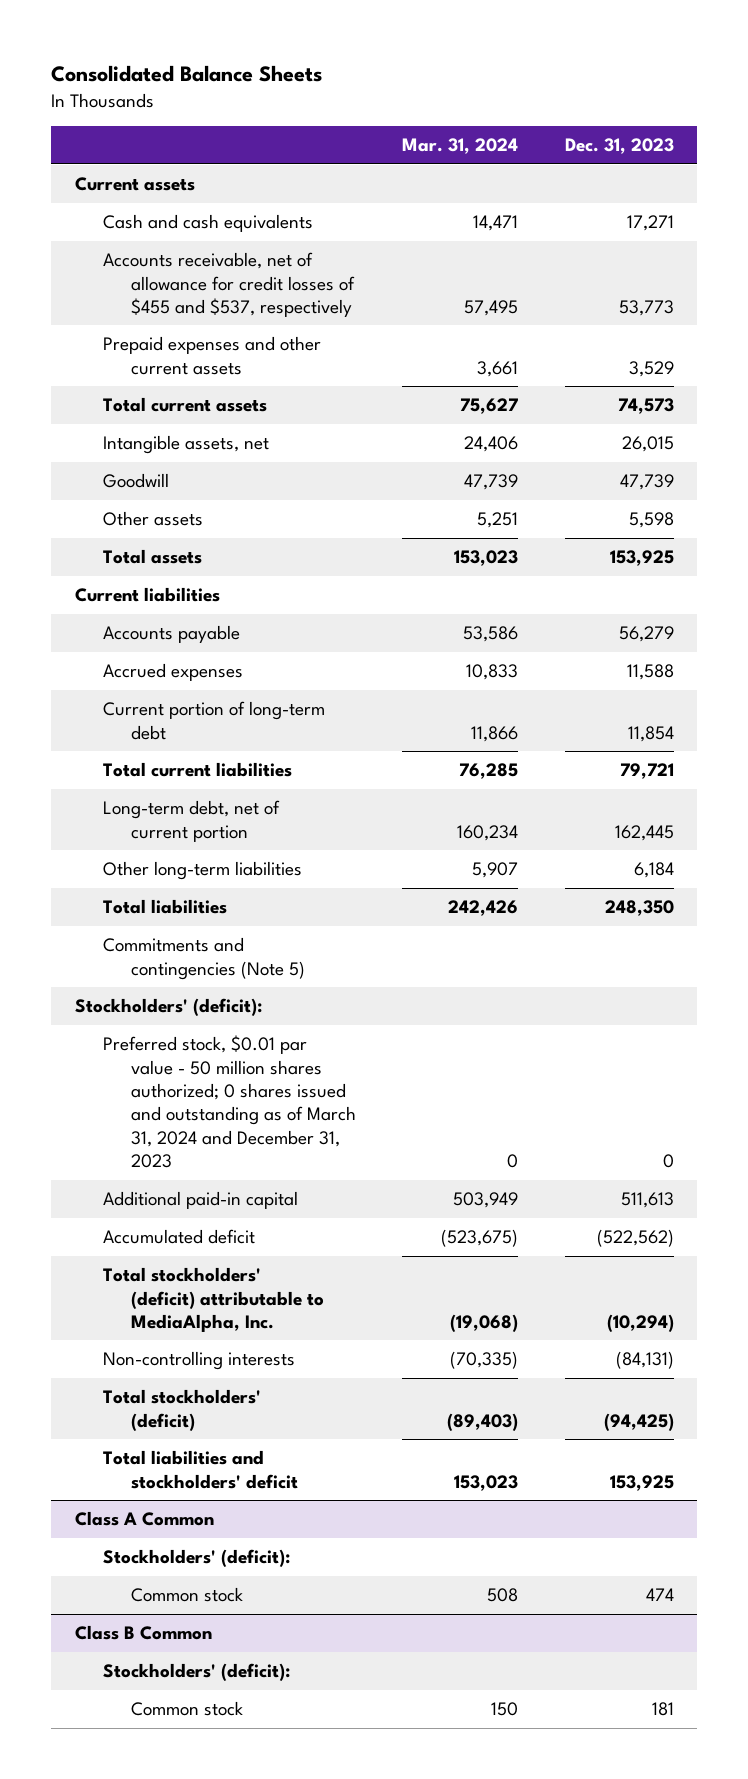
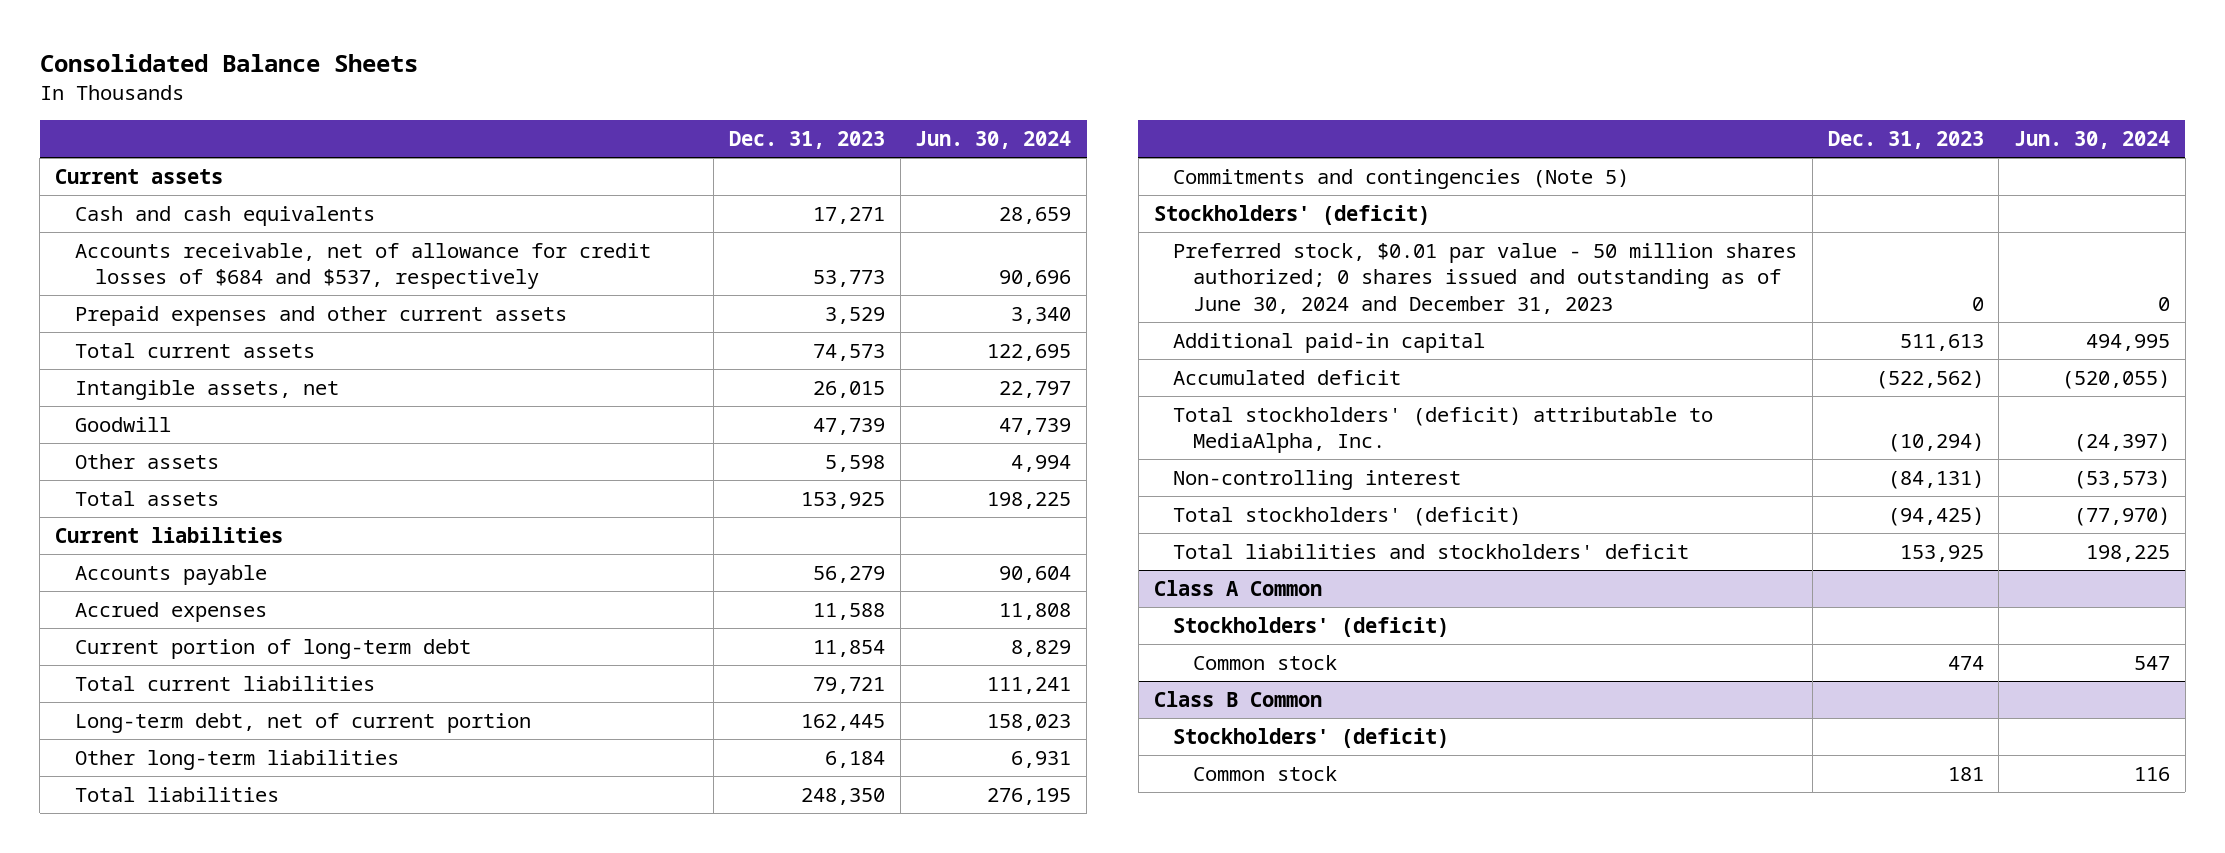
- | Mar. 31, 2024 | Dec. 31, 2023
+ | Dec. 31, 2023 | Jun. 30, 2024
- Accounts receivable, net of allowance for credit losses of $455 and $537, respectively | 57,495 | 53,773
+ Accounts receivable, net of allowance for credit losses of $684 and $537, respectively | 53,773 | 90,696
- Stockholders' (deficit):
- Preferred stock, $0.01 par value - 50 million shares authorized; 0 shares issued and outstanding as of March 31, 2024 and December 31, 2023 | 0 | 0
+ Stockholders' (deficit)
+ Preferred stock, $0.01 par value - 50 million shares authorized; 0 shares issued and outstanding as of June 30, 2024 and December 31, 2023 | 0 | 0
- Non-controlling interests | (70,335) | (84,131)
+ Non-controlling interest | (84,131) | (53,573)
@ Class A Common
- Stockholders' (deficit):
+ Stockholders' (deficit)
@ Class B Common
- Stockholders' (deficit):
+ Stockholders' (deficit)

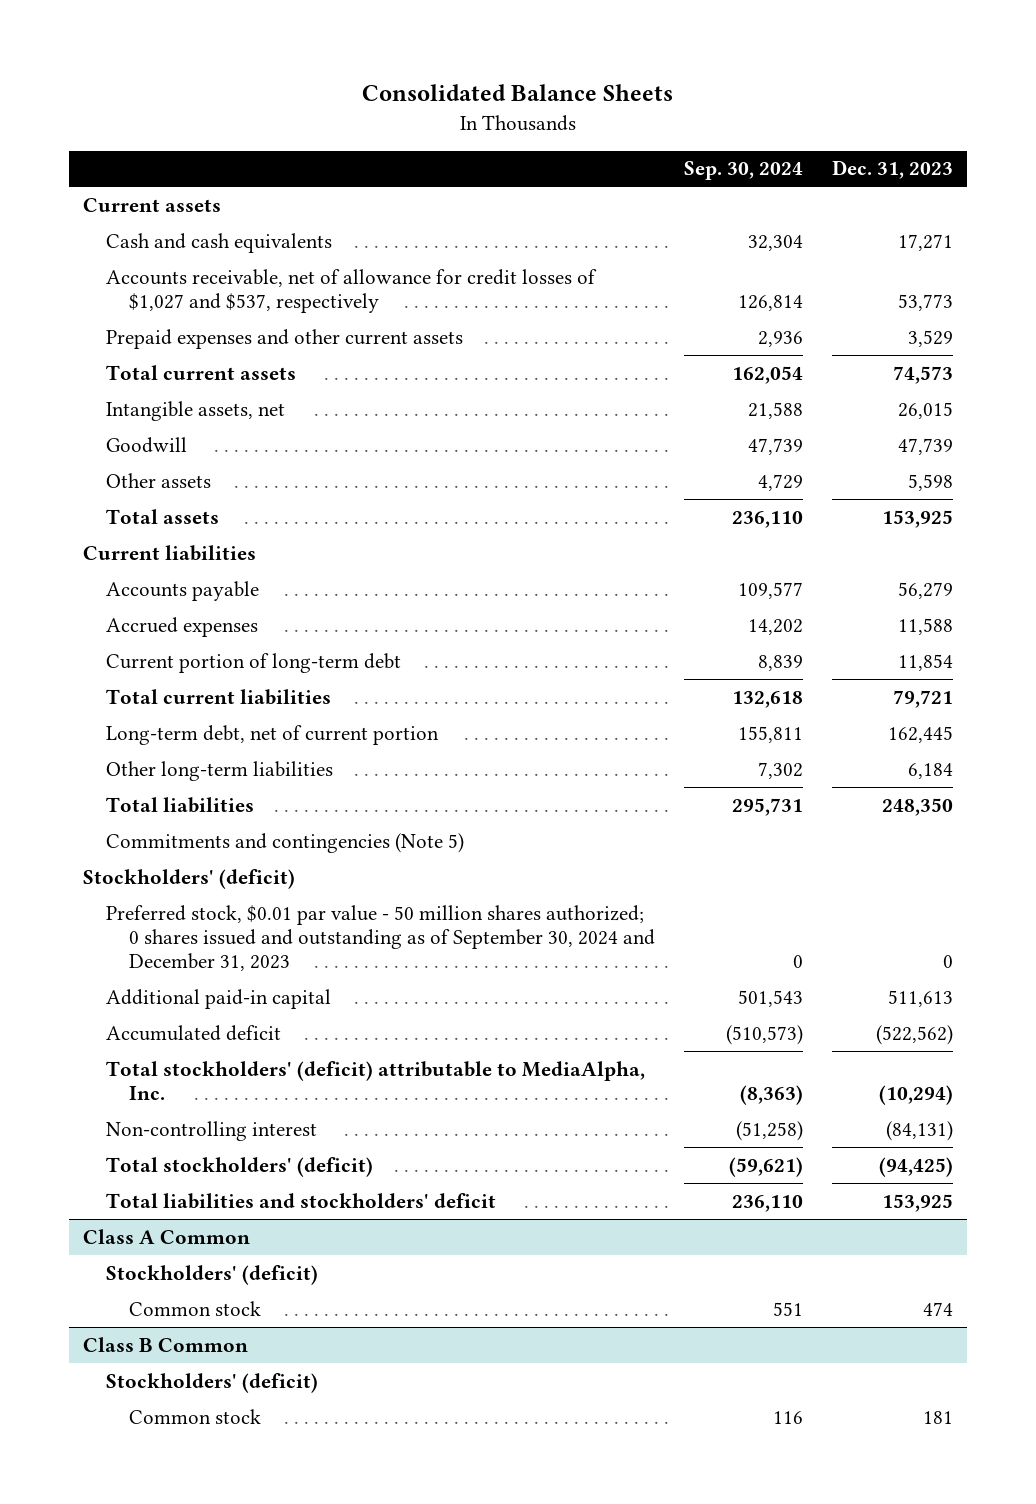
- | Dec. 31, 2023 | Jun. 30, 2024
+ | Sep. 30, 2024 | Dec. 31, 2023
- Accounts receivable, net of allowance for credit losses of $684 and $537, respectively | 53,773 | 90,696
+ Accounts receivable, net of allowance for credit losses of $1,027 and $537, respectively | 126,814 | 53,773
- Preferred stock, $0.01 par value - 50 million shares authorized; 0 shares issued and outstanding as of June 30, 2024 and December 31, 2023 | 0 | 0
+ Preferred stock, $0.01 par value - 50 million shares authorized; 0 shares issued and outstanding as of September 30, 2024 and December 31, 2023 | 0 | 0

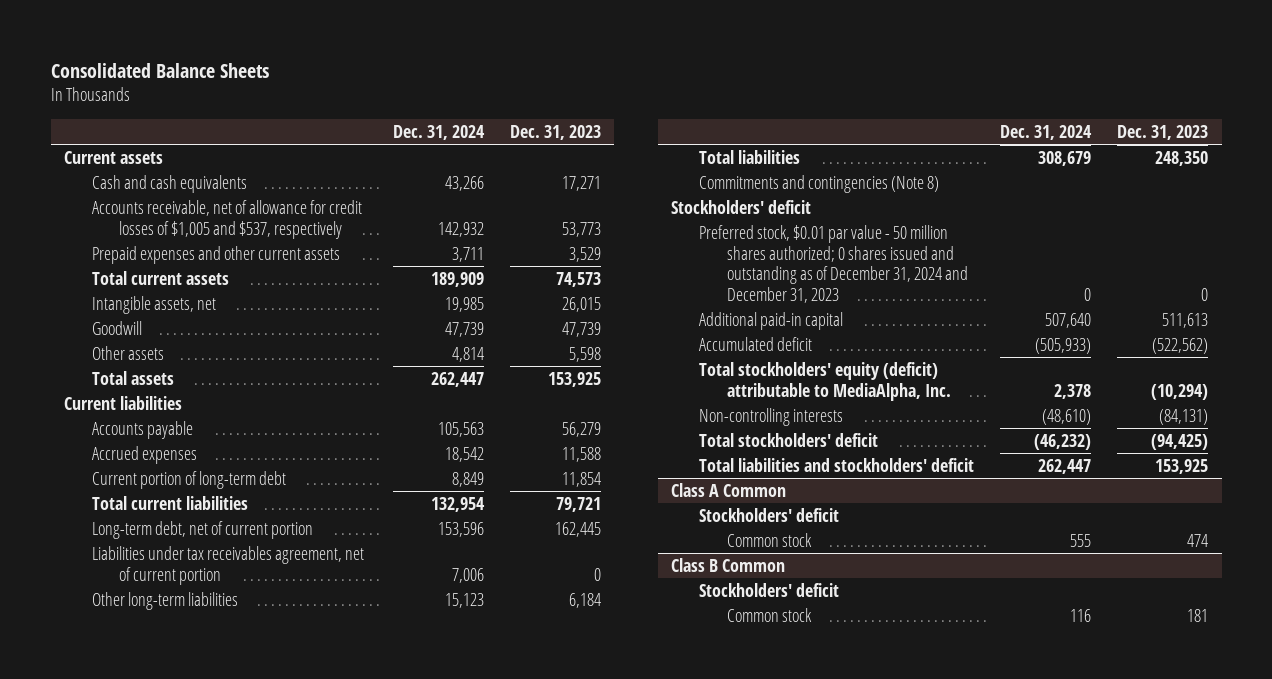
- | Sep. 30, 2024 | Dec. 31, 2023
+ | Dec. 31, 2024 | Dec. 31, 2023
- Accounts receivable, net of allowance for credit losses of $1,027 and $537, respectively | 126,814 | 53,773
+ Accounts receivable, net of allowance for credit losses of $1,005 and $537, respectively | 142,932 | 53,773
+ Liabilities under tax receivables agreement, net of current portion | 7,006 | 0
- Commitments and contingencies (Note 5)
- Stockholders' (deficit)
- Preferred stock, $0.01 par value - 50 million shares authorized; 0 shares issued and outstanding as of September 30, 2024 and December 31, 2023 | 0 | 0
+ Commitments and contingencies (Note 8)
+ Stockholders' deficit
+ Preferred stock, $0.01 par value - 50 million shares authorized; 0 shares issued and outstanding as of December 31, 2024 and December 31, 2023 | 0 | 0
- Total stockholders' (deficit) attributable to MediaAlpha, Inc. | (8,363) | (10,294)
- Non-controlling interest | (51,258) | (84,131)
- Total stockholders' (deficit) | (59,621) | (94,425)
+ Total stockholders' equity (deficit) attributable to MediaAlpha, Inc. | 2,378 | (10,294)
+ Non-controlling interests | (48,610) | (84,131)
+ Total stockholders' deficit | (46,232) | (94,425)
@ Class A Common
- Stockholders' (deficit)
+ Stockholders' deficit
@ Class B Common
- Stockholders' (deficit)
+ Stockholders' deficit

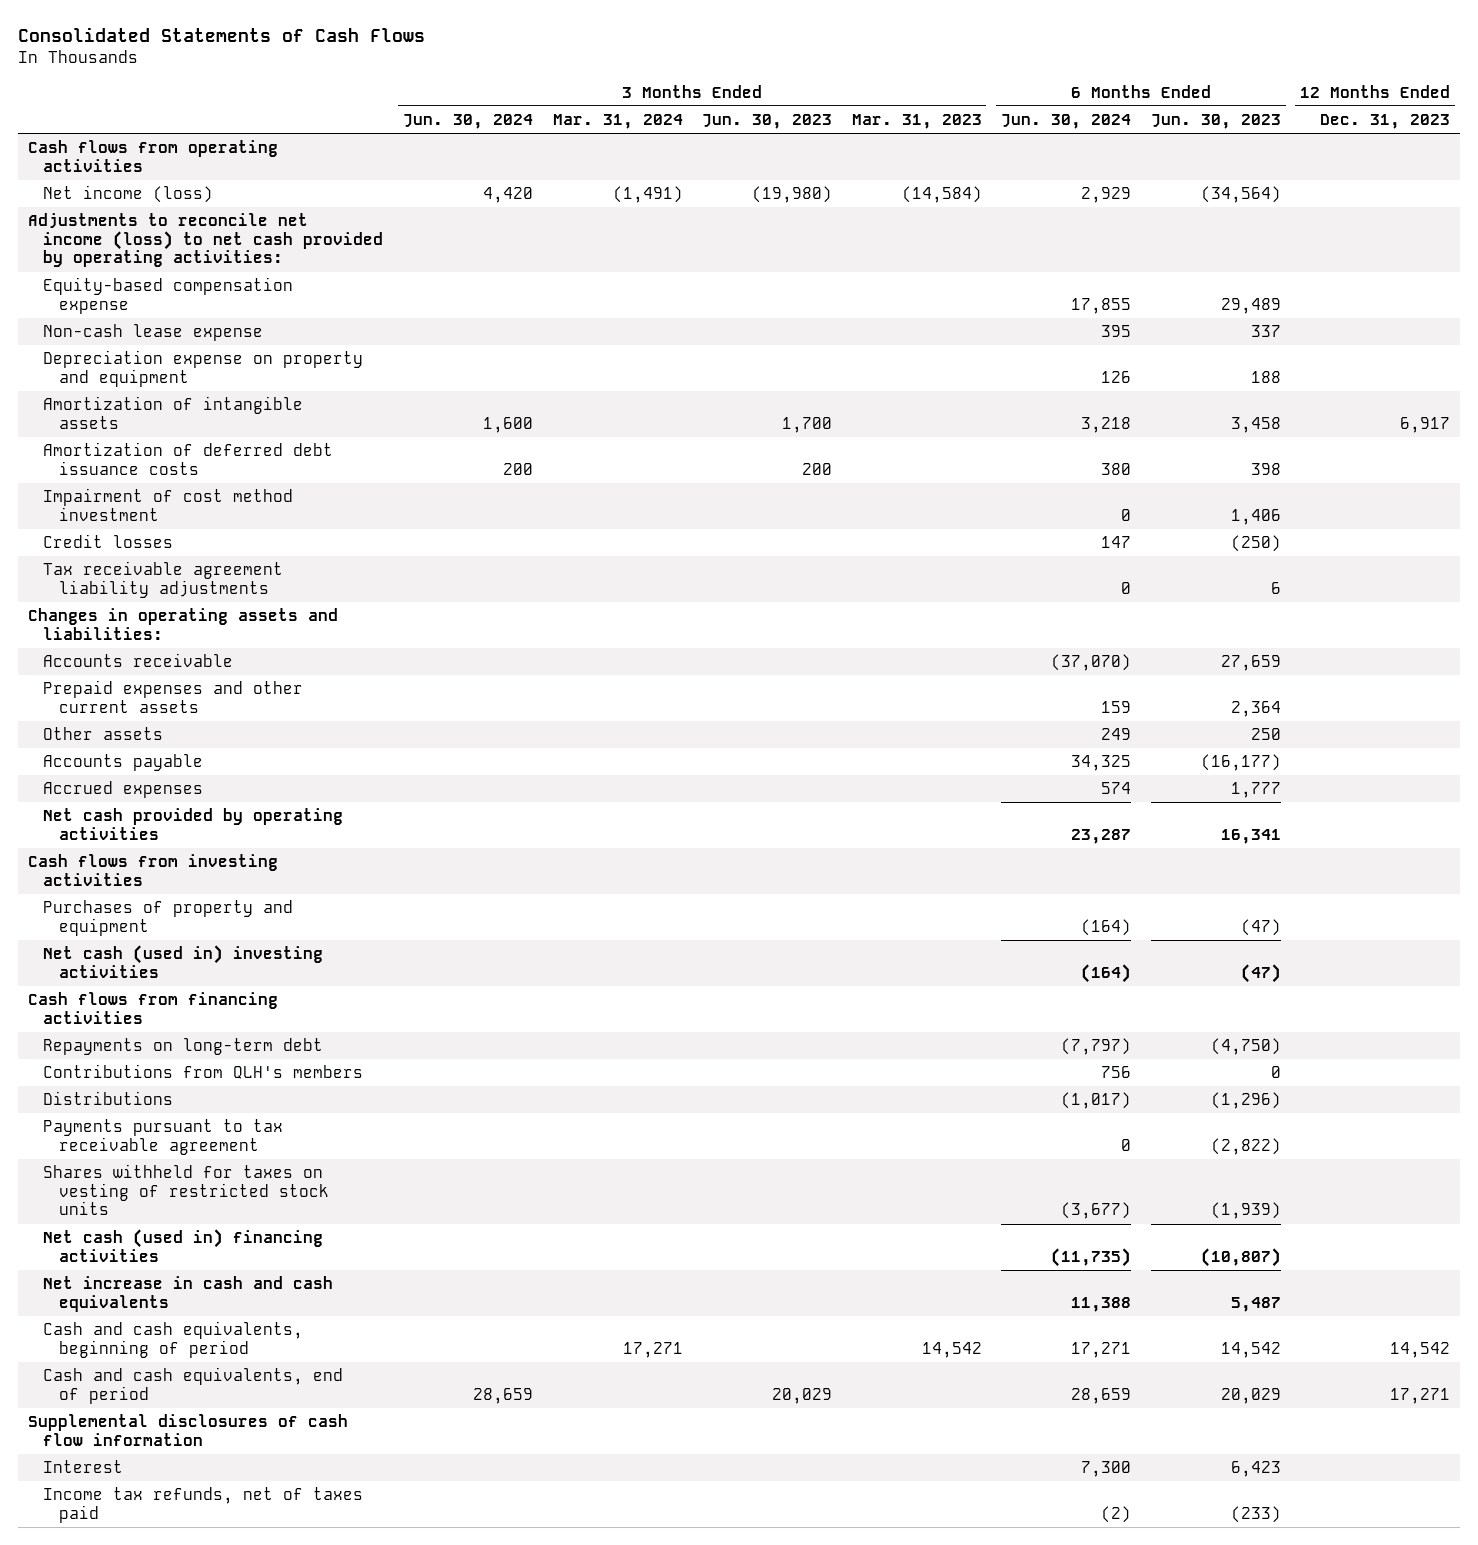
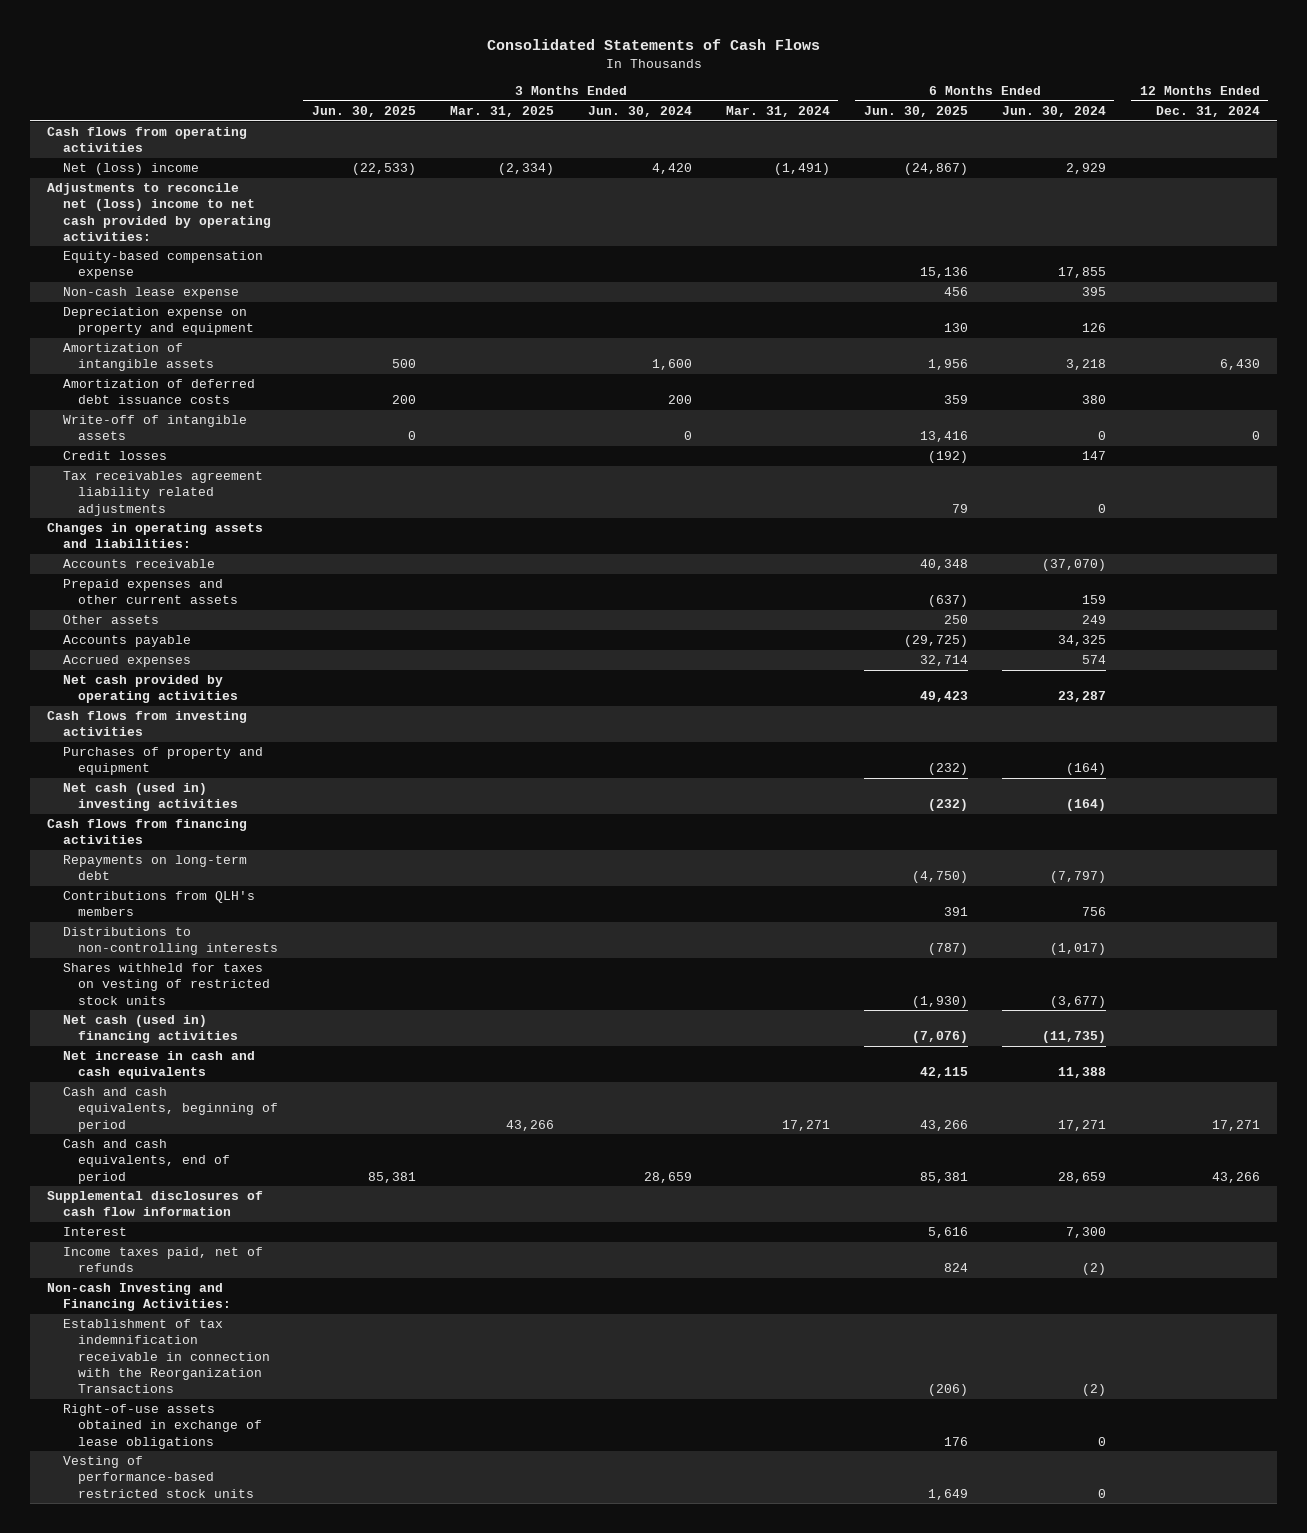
- | 3 Months Ended Jun. 30, 2024 | 3 Months Ended Mar. 31, 2024 | 3 Months Ended Jun. 30, 2023 | 3 Months Ended Mar. 31, 2023 | 6 Months Ended Jun. 30, 2024 | 6 Months Ended Jun. 30, 2023 | 12 Months Ended Dec. 31, 2023
+ | 3 Months Ended Jun. 30, 2025 | 3 Months Ended Mar. 31, 2025 | 3 Months Ended Jun. 30, 2024 | 3 Months Ended Mar. 31, 2024 | 6 Months Ended Jun. 30, 2025 | 6 Months Ended Jun. 30, 2024 | 12 Months Ended Dec. 31, 2024
- Net income (loss) | 4,420 | (1,491) | (19,980) | (14,584) | 2,929 | (34,564) |
- Adjustments to reconcile net income (loss) to net cash provided by operating activities:
+ Net (loss) income | (22,533) | (2,334) | 4,420 | (1,491) | (24,867) | 2,929 |
+ Adjustments to reconcile net (loss) income to net cash provided by operating activities:
- Impairment of cost method investment | | | | | 0 | 1,406 |
+ Write-off of intangible assets | 0 | | 0 | | 13,416 | 0 | 0
- Tax receivable agreement liability adjustments | | | | | 0 | 6 |
+ Tax receivables agreement liability related adjustments | | | | | 79 | 0 |
- Distributions | | | | | (1,017) | (1,296) |
- Payments pursuant to tax receivable agreement | | | | | 0 | (2,822) |
+ Distributions to non-controlling interests | | | | | (787) | (1,017) |
- Income tax refunds, net of taxes paid | | | | | (2) | (233) |
+ Income taxes paid, net of refunds | | | | | 824 | (2) |
+ Non-cash Investing and Financing Activities:
+ Establishment of tax indemnification receivable in connection with the Reorganization Transactions | | | | | (206) | (2) |
+ Right-of-use assets obtained in exchange of lease obligations | | | | | 176 | 0 |
+ Vesting of performance-based restricted stock units | | | | | 1,649 | 0 |

